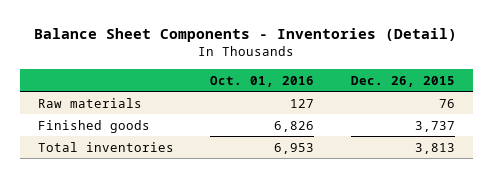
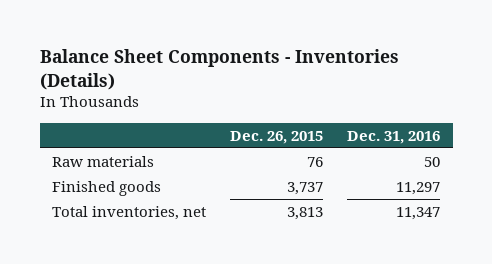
- Balance Sheet Components - Inventories (Detail)
+ Balance Sheet Components - Inventories (Details)
- | Oct. 01, 2016 | Dec. 26, 2015
+ | Dec. 26, 2015 | Dec. 31, 2016
- Total inventories | 6,953 | 3,813
+ Total inventories, net | 3,813 | 11,347

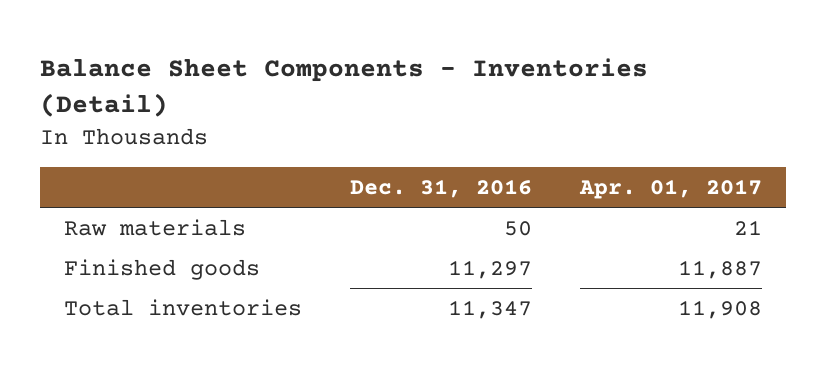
- Balance Sheet Components - Inventories (Details)
+ Balance Sheet Components - Inventories (Detail)
- | Dec. 26, 2015 | Dec. 31, 2016
+ | Dec. 31, 2016 | Apr. 01, 2017
- Total inventories, net | 3,813 | 11,347
+ Total inventories | 11,347 | 11,908

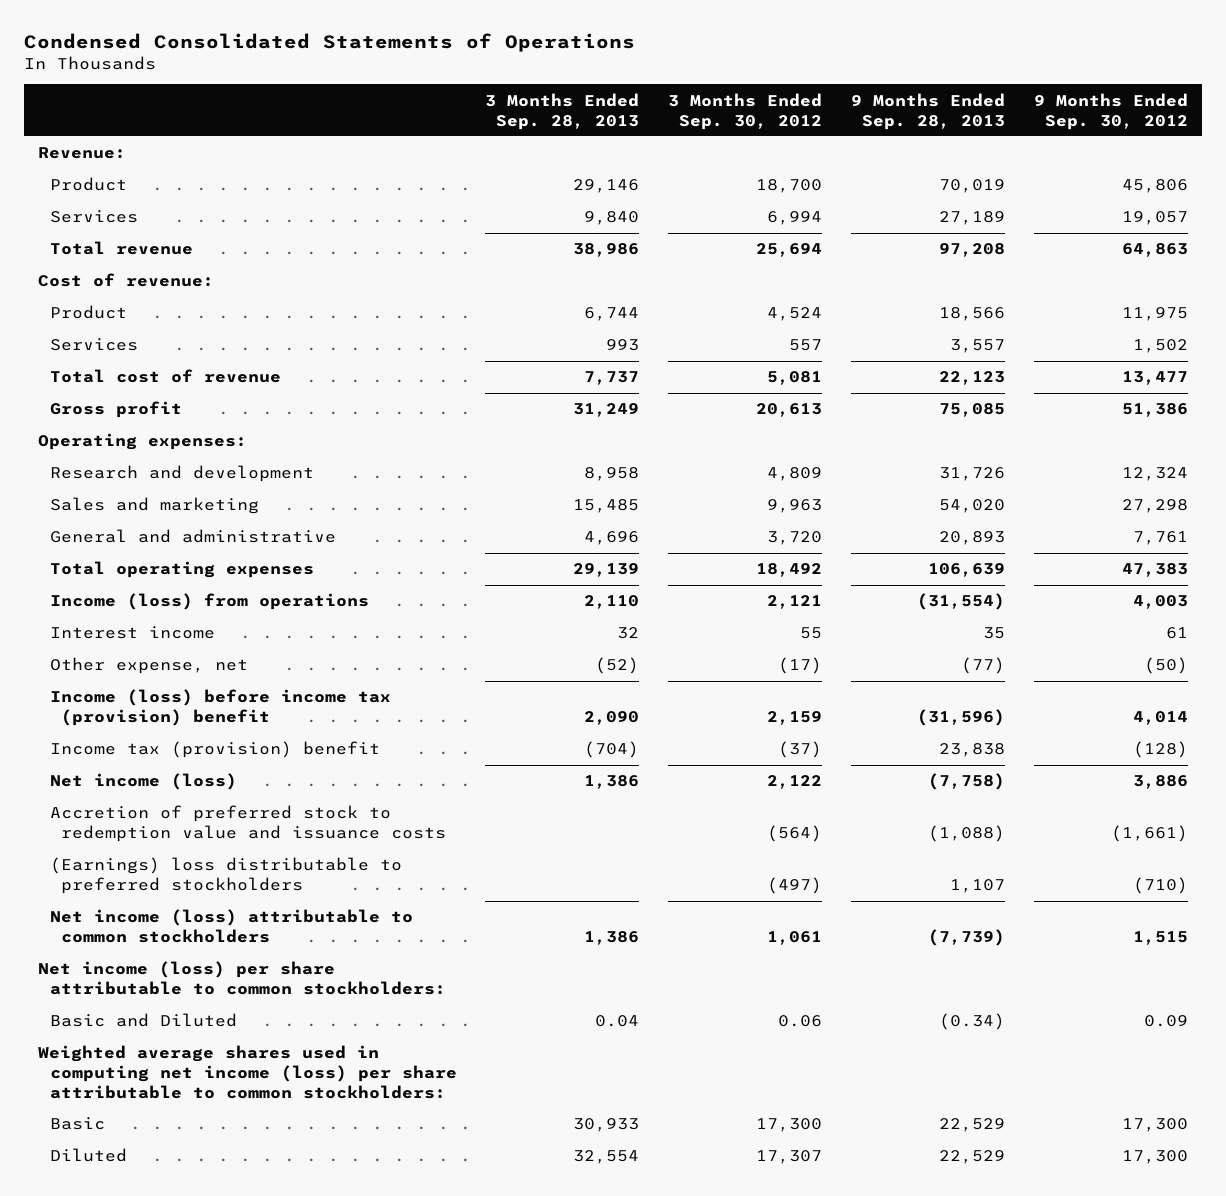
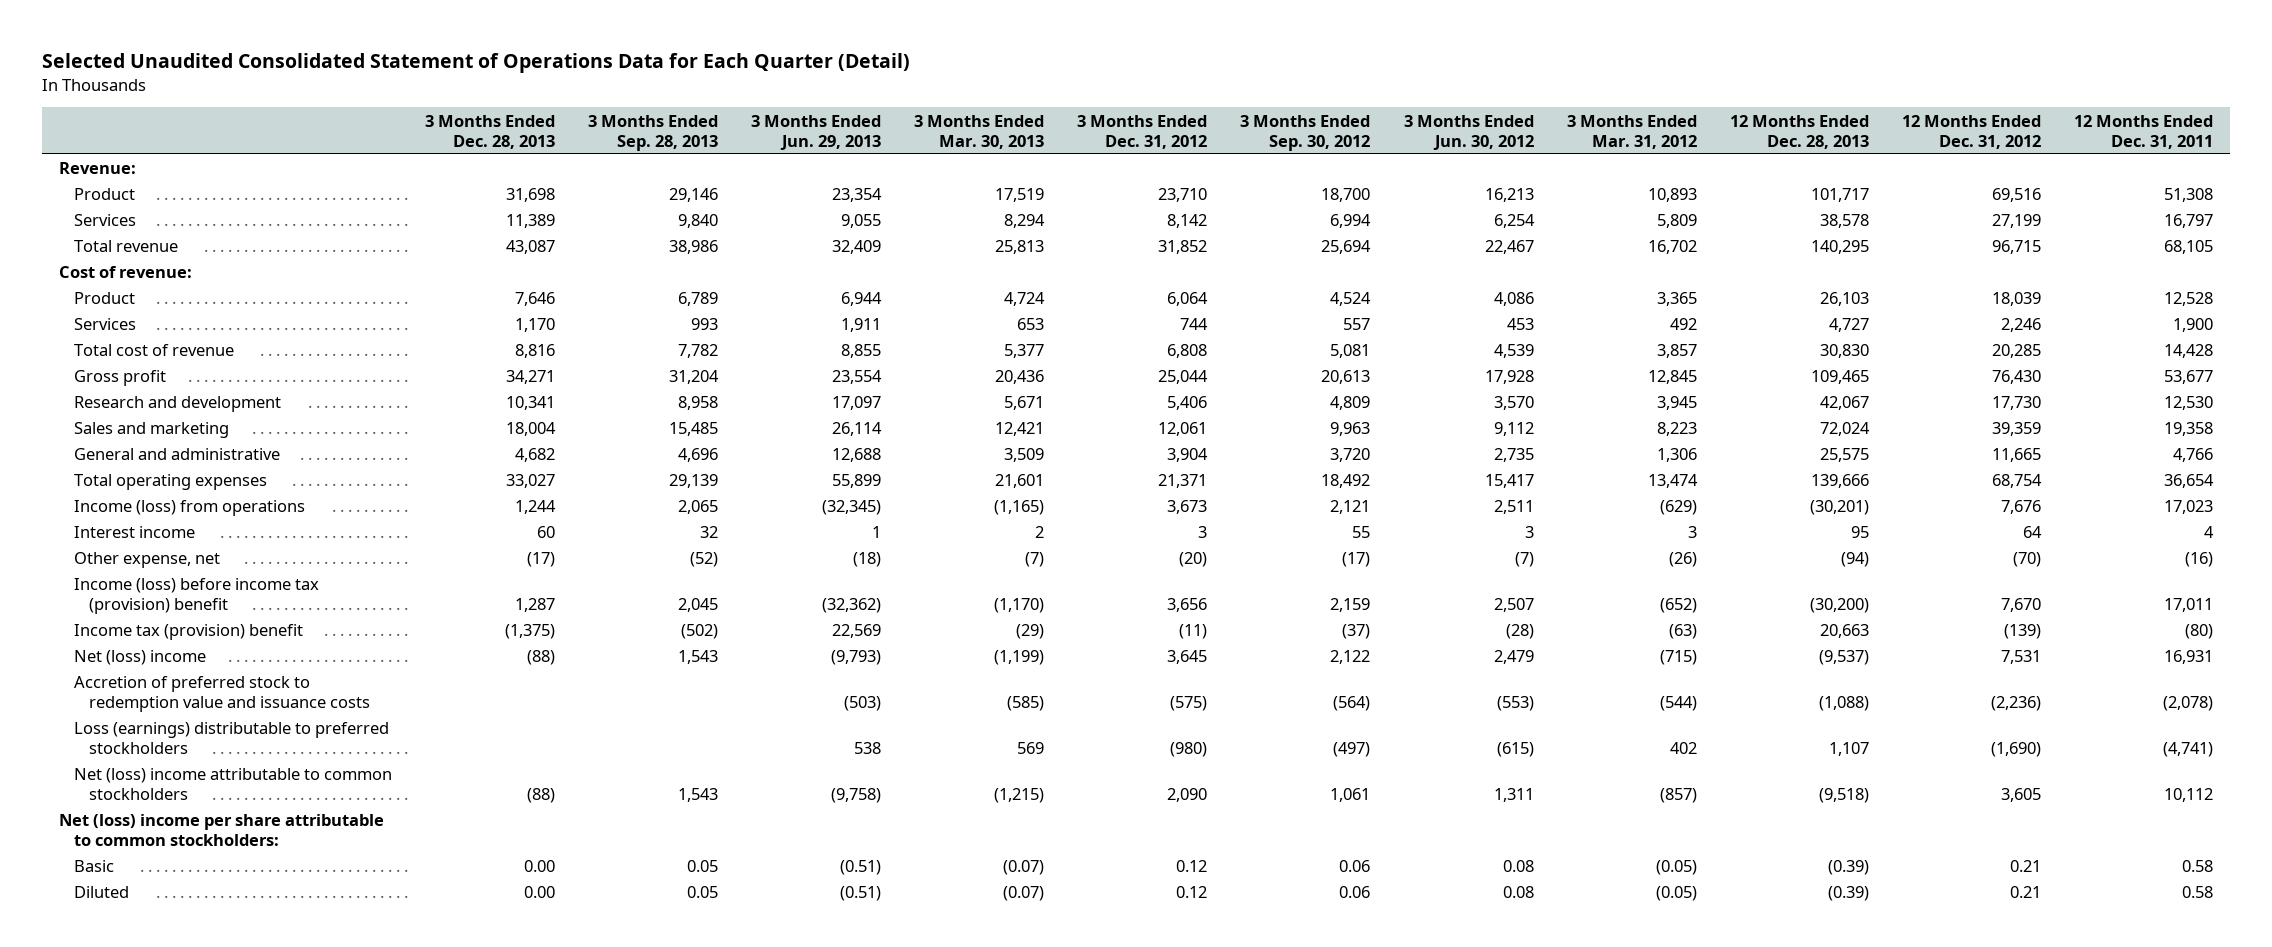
- Condensed Consolidated Statements of Operations
+ Selected Unaudited Consolidated Statement of Operations Data for Each Quarter (Detail)
- | 3 Months Ended Sep. 28, 2013 | 3 Months Ended Sep. 30, 2012 | 9 Months Ended Sep. 28, 2013 | 9 Months Ended Sep. 30, 2012
+ | 3 Months Ended Dec. 28, 2013 | 3 Months Ended Sep. 28, 2013 | 3 Months Ended Jun. 29, 2013 | 3 Months Ended Mar. 30, 2013 | 3 Months Ended Dec. 31, 2012 | 3 Months Ended Sep. 30, 2012 | 3 Months Ended Jun. 30, 2012 | 3 Months Ended Mar. 31, 2012 | 12 Months Ended Dec. 28, 2013 | 12 Months Ended Dec. 31, 2012 | 12 Months Ended Dec. 31, 2011
- Product | 6,744 | 4,524 | 18,566 | 11,975
+ Product | 7,646 | 6,789 | 6,944 | 4,724 | 6,064 | 4,524 | 4,086 | 3,365 | 26,103 | 18,039 | 12,528
- Total cost of revenue | 7,737 | 5,081 | 22,123 | 13,477
- Gross profit | 31,249 | 20,613 | 75,085 | 51,386
- Operating expenses:
+ Total cost of revenue | 8,816 | 7,782 | 8,855 | 5,377 | 6,808 | 5,081 | 4,539 | 3,857 | 30,830 | 20,285 | 14,428
+ Gross profit | 34,271 | 31,204 | 23,554 | 20,436 | 25,044 | 20,613 | 17,928 | 12,845 | 109,465 | 76,430 | 53,677
- Income (loss) from operations | 2,110 | 2,121 | (31,554) | 4,003
+ Income (loss) from operations | 1,244 | 2,065 | (32,345) | (1,165) | 3,673 | 2,121 | 2,511 | (629) | (30,201) | 7,676 | 17,023
- Income (loss) before income tax (provision) benefit | 2,090 | 2,159 | (31,596) | 4,014
- Income tax (provision) benefit | (704) | (37) | 23,838 | (128)
- Net income (loss) | 1,386 | 2,122 | (7,758) | 3,886
+ Income (loss) before income tax (provision) benefit | 1,287 | 2,045 | (32,362) | (1,170) | 3,656 | 2,159 | 2,507 | (652) | (30,200) | 7,670 | 17,011
+ Income tax (provision) benefit | (1,375) | (502) | 22,569 | (29) | (11) | (37) | (28) | (63) | 20,663 | (139) | (80)
+ Net (loss) income | (88) | 1,543 | (9,793) | (1,199) | 3,645 | 2,122 | 2,479 | (715) | (9,537) | 7,531 | 16,931
- (Earnings) loss distributable to preferred stockholders | | (497) | 1,107 | (710)
- Net income (loss) attributable to common stockholders | 1,386 | 1,061 | (7,739) | 1,515
- Net income (loss) per share attributable to common stockholders:
- Basic and Diluted | 0.04 | 0.06 | (0.34) | 0.09
- Weighted average shares used in computing net income (loss) per share attributable to common stockholders:
- Basic | 30,933 | 17,300 | 22,529 | 17,300
- Diluted | 32,554 | 17,307 | 22,529 | 17,300
+ Loss (earnings) distributable to preferred stockholders | | | 538 | 569 | (980) | (497) | (615) | 402 | 1,107 | (1,690) | (4,741)
+ Net (loss) income attributable to common stockholders | (88) | 1,543 | (9,758) | (1,215) | 2,090 | 1,061 | 1,311 | (857) | (9,518) | 3,605 | 10,112
+ Net (loss) income per share attributable to common stockholders:
+ Basic | 0.00 | 0.05 | (0.51) | (0.07) | 0.12 | 0.06 | 0.08 | (0.05) | (0.39) | 0.21 | 0.58
+ Diluted | 0.00 | 0.05 | (0.51) | (0.07) | 0.12 | 0.06 | 0.08 | (0.05) | (0.39) | 0.21 | 0.58

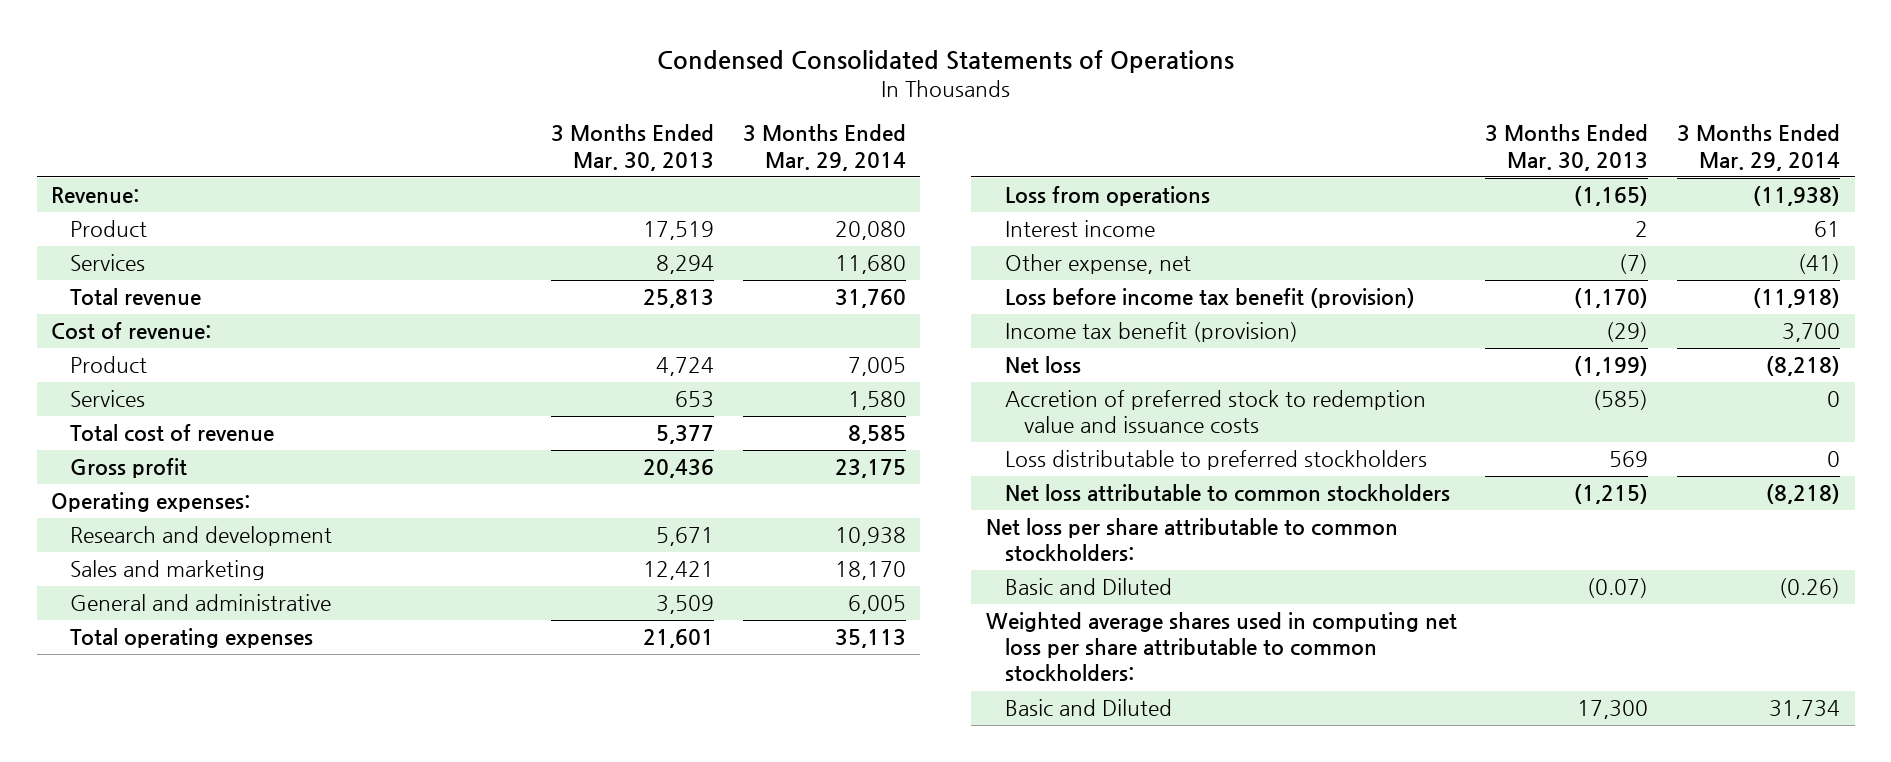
- Selected Unaudited Consolidated Statement of Operations Data for Each Quarter (Detail)
+ Condensed Consolidated Statements of Operations
- | 3 Months Ended Dec. 28, 2013 | 3 Months Ended Sep. 28, 2013 | 3 Months Ended Jun. 29, 2013 | 3 Months Ended Mar. 30, 2013 | 3 Months Ended Dec. 31, 2012 | 3 Months Ended Sep. 30, 2012 | 3 Months Ended Jun. 30, 2012 | 3 Months Ended Mar. 31, 2012 | 12 Months Ended Dec. 28, 2013 | 12 Months Ended Dec. 31, 2012 | 12 Months Ended Dec. 31, 2011
+ | 3 Months Ended Mar. 30, 2013 | 3 Months Ended Mar. 29, 2014
+ Operating expenses:
- Income (loss) from operations | 1,244 | 2,065 | (32,345) | (1,165) | 3,673 | 2,121 | 2,511 | (629) | (30,201) | 7,676 | 17,023
+ Loss from operations | (1,165) | (11,938)
- Income (loss) before income tax (provision) benefit | 1,287 | 2,045 | (32,362) | (1,170) | 3,656 | 2,159 | 2,507 | (652) | (30,200) | 7,670 | 17,011
- Income tax (provision) benefit | (1,375) | (502) | 22,569 | (29) | (11) | (37) | (28) | (63) | 20,663 | (139) | (80)
- Net (loss) income | (88) | 1,543 | (9,793) | (1,199) | 3,645 | 2,122 | 2,479 | (715) | (9,537) | 7,531 | 16,931
+ Loss before income tax benefit (provision) | (1,170) | (11,918)
+ Income tax benefit (provision) | (29) | 3,700
+ Net loss | (1,199) | (8,218)
- Loss (earnings) distributable to preferred stockholders | | | 538 | 569 | (980) | (497) | (615) | 402 | 1,107 | (1,690) | (4,741)
- Net (loss) income attributable to common stockholders | (88) | 1,543 | (9,758) | (1,215) | 2,090 | 1,061 | 1,311 | (857) | (9,518) | 3,605 | 10,112
- Net (loss) income per share attributable to common stockholders:
- Basic | 0.00 | 0.05 | (0.51) | (0.07) | 0.12 | 0.06 | 0.08 | (0.05) | (0.39) | 0.21 | 0.58
- Diluted | 0.00 | 0.05 | (0.51) | (0.07) | 0.12 | 0.06 | 0.08 | (0.05) | (0.39) | 0.21 | 0.58
+ Loss distributable to preferred stockholders | 569 | 0
+ Net loss attributable to common stockholders | (1,215) | (8,218)
+ Net loss per share attributable to common stockholders:
+ Basic and Diluted | (0.07) | (0.26)
+ Weighted average shares used in computing net loss per share attributable to common stockholders:
+ Basic and Diluted | 17,300 | 31,734

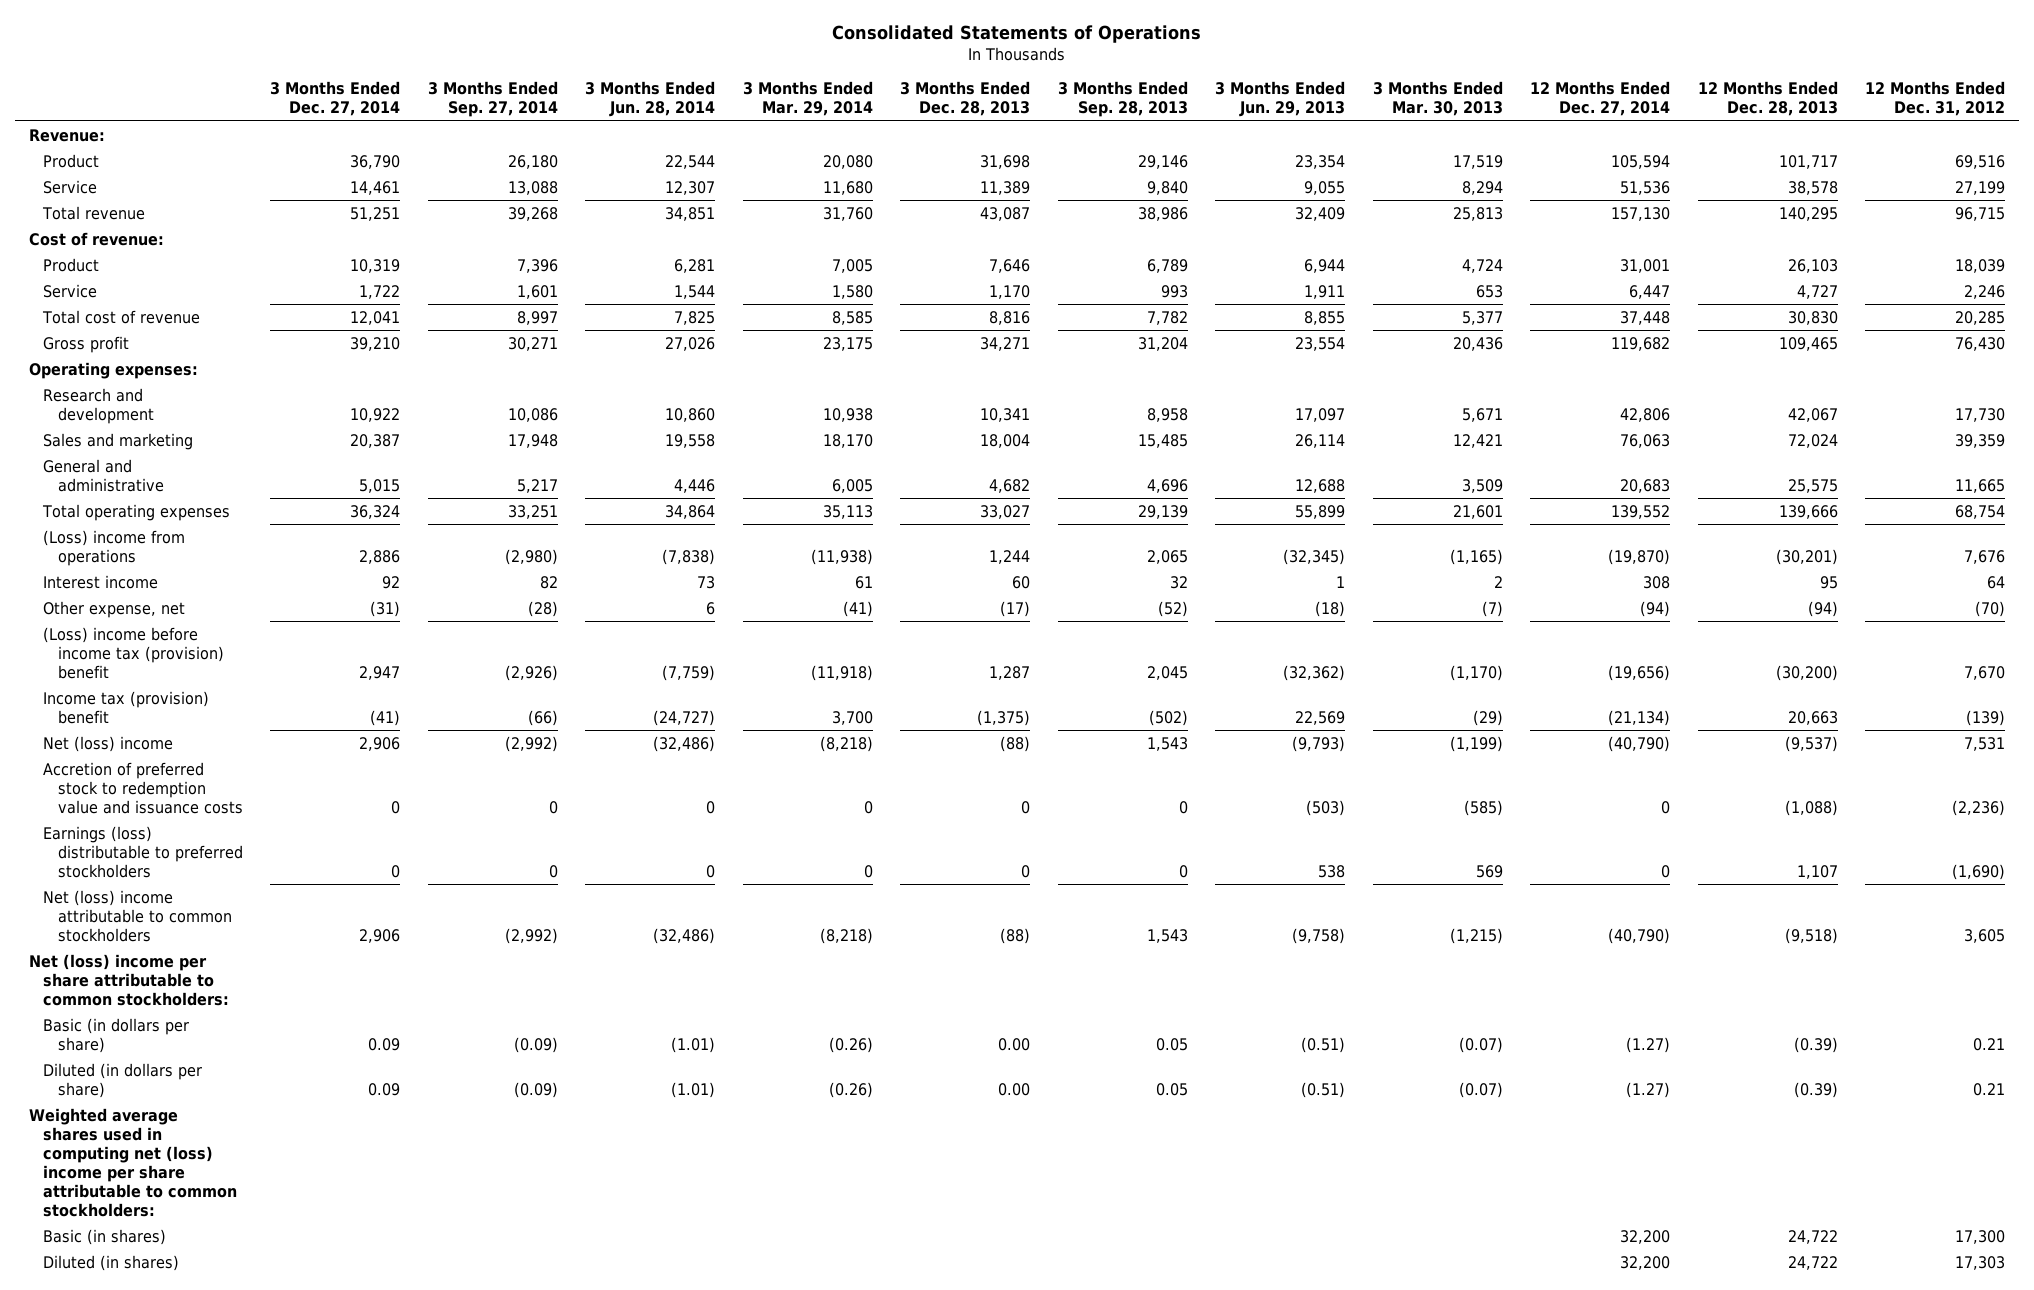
- Condensed Consolidated Statements of Operations
+ Consolidated Statements of Operations
- | 3 Months Ended Mar. 30, 2013 | 3 Months Ended Mar. 29, 2014
+ | 3 Months Ended Dec. 27, 2014 | 3 Months Ended Sep. 27, 2014 | 3 Months Ended Jun. 28, 2014 | 3 Months Ended Mar. 29, 2014 | 3 Months Ended Dec. 28, 2013 | 3 Months Ended Sep. 28, 2013 | 3 Months Ended Jun. 29, 2013 | 3 Months Ended Mar. 30, 2013 | 12 Months Ended Dec. 27, 2014 | 12 Months Ended Dec. 28, 2013 | 12 Months Ended Dec. 31, 2012
- Services | 8,294 | 11,680
+ Service | 14,461 | 13,088 | 12,307 | 11,680 | 11,389 | 9,840 | 9,055 | 8,294 | 51,536 | 38,578 | 27,199
- Services | 653 | 1,580
+ Service | 1,722 | 1,601 | 1,544 | 1,580 | 1,170 | 993 | 1,911 | 653 | 6,447 | 4,727 | 2,246
- Loss from operations | (1,165) | (11,938)
+ (Loss) income from operations | 2,886 | (2,980) | (7,838) | (11,938) | 1,244 | 2,065 | (32,345) | (1,165) | (19,870) | (30,201) | 7,676
- Loss before income tax benefit (provision) | (1,170) | (11,918)
- Income tax benefit (provision) | (29) | 3,700
- Net loss | (1,199) | (8,218)
+ (Loss) income before income tax (provision) benefit | 2,947 | (2,926) | (7,759) | (11,918) | 1,287 | 2,045 | (32,362) | (1,170) | (19,656) | (30,200) | 7,670
+ Income tax (provision) benefit | (41) | (66) | (24,727) | 3,700 | (1,375) | (502) | 22,569 | (29) | (21,134) | 20,663 | (139)
+ Net (loss) income | 2,906 | (2,992) | (32,486) | (8,218) | (88) | 1,543 | (9,793) | (1,199) | (40,790) | (9,537) | 7,531
- Loss distributable to preferred stockholders | 569 | 0
- Net loss attributable to common stockholders | (1,215) | (8,218)
- Net loss per share attributable to common stockholders:
- Basic and Diluted | (0.07) | (0.26)
- Weighted average shares used in computing net loss per share attributable to common stockholders:
- Basic and Diluted | 17,300 | 31,734
+ Earnings (loss) distributable to preferred stockholders | 0 | 0 | 0 | 0 | 0 | 0 | 538 | 569 | 0 | 1,107 | (1,690)
+ Net (loss) income attributable to common stockholders | 2,906 | (2,992) | (32,486) | (8,218) | (88) | 1,543 | (9,758) | (1,215) | (40,790) | (9,518) | 3,605
+ Net (loss) income per share attributable to common stockholders:
+ Basic (in dollars per share) | 0.09 | (0.09) | (1.01) | (0.26) | 0.00 | 0.05 | (0.51) | (0.07) | (1.27) | (0.39) | 0.21
+ Diluted (in dollars per share) | 0.09 | (0.09) | (1.01) | (0.26) | 0.00 | 0.05 | (0.51) | (0.07) | (1.27) | (0.39) | 0.21
+ Weighted average shares used in computing net (loss) income per share attributable to common stockholders:
+ Basic (in shares) | | | | | | | | | 32,200 | 24,722 | 17,300
+ Diluted (in shares) | | | | | | | | | 32,200 | 24,722 | 17,303

